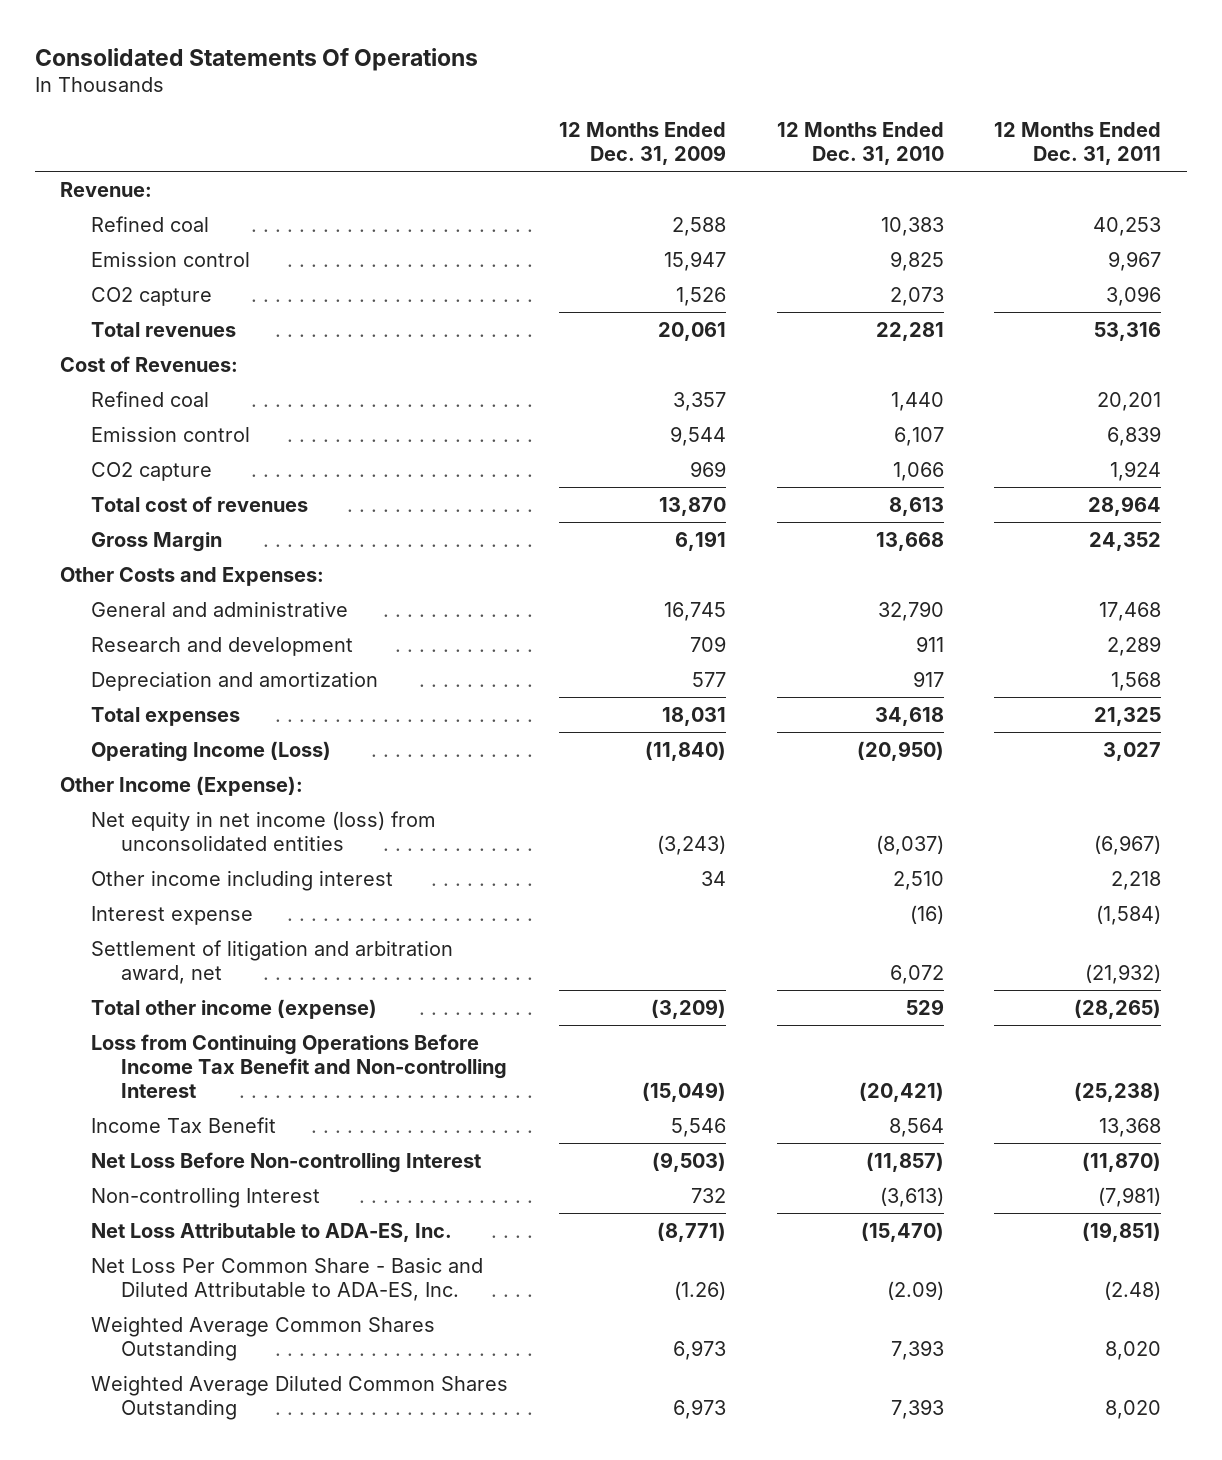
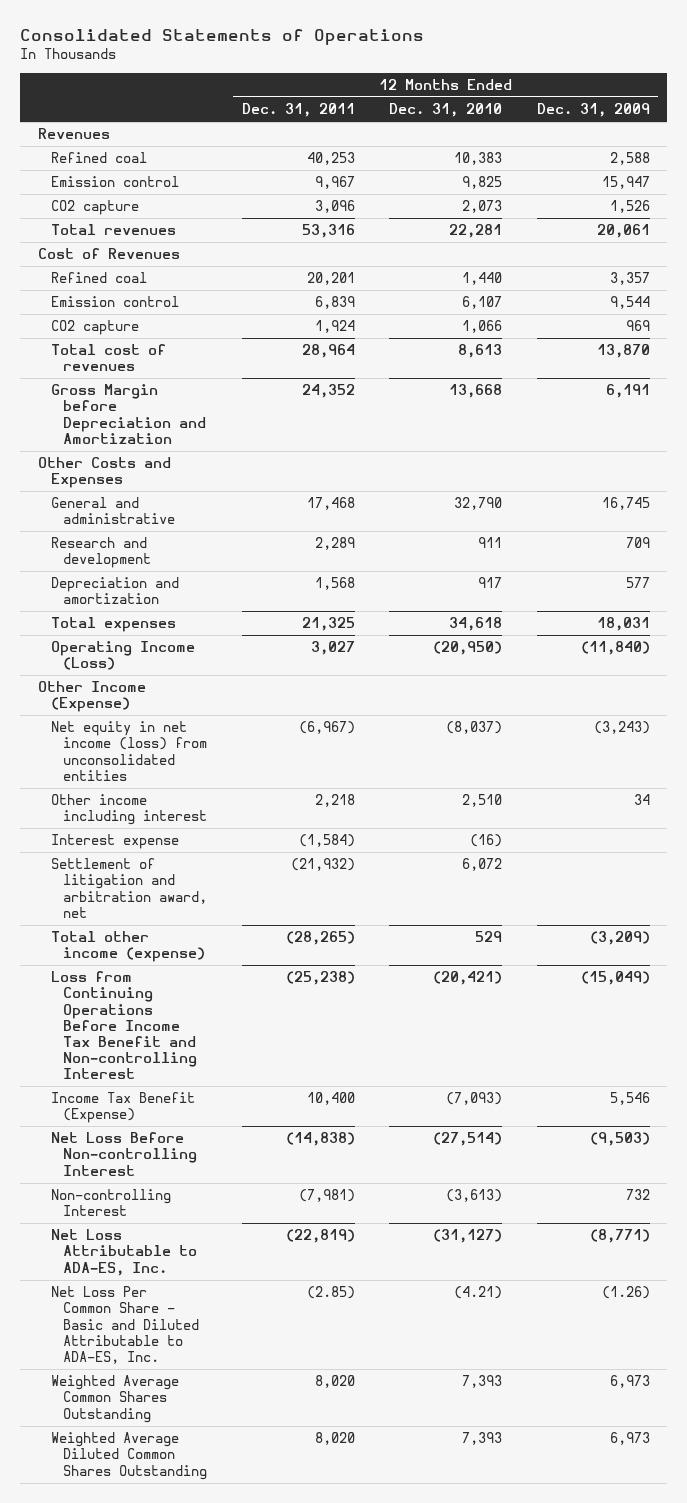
- Consolidated Statements Of Operations
+ Consolidated Statements of Operations
- | 12 Months Ended Dec. 31, 2009 | 12 Months Ended Dec. 31, 2010 | 12 Months Ended Dec. 31, 2011
+ | 12 Months Ended Dec. 31, 2011 | 12 Months Ended Dec. 31, 2010 | 12 Months Ended Dec. 31, 2009
- Revenue:
+ Revenues
- Cost of Revenues:
+ Cost of Revenues
- Gross Margin | 6,191 | 13,668 | 24,352
- Other Costs and Expenses:
+ Gross Margin before Depreciation and Amortization | 24,352 | 13,668 | 6,191
+ Other Costs and Expenses
- Other Income (Expense):
+ Other Income (Expense)
- Income Tax Benefit | 5,546 | 8,564 | 13,368
- Net Loss Before Non-controlling Interest | (9,503) | (11,857) | (11,870)
+ Income Tax Benefit (Expense) | 10,400 | (7,093) | 5,546
+ Net Loss Before Non-controlling Interest | (14,838) | (27,514) | (9,503)
- Net Loss Attributable to ADA-ES, Inc. | (8,771) | (15,470) | (19,851)
- Net Loss Per Common Share - Basic and Diluted Attributable to ADA-ES, Inc. | (1.26) | (2.09) | (2.48)
+ Net Loss Attributable to ADA-ES, Inc. | (22,819) | (31,127) | (8,771)
+ Net Loss Per Common Share - Basic and Diluted Attributable to ADA-ES, Inc. | (2.85) | (4.21) | (1.26)

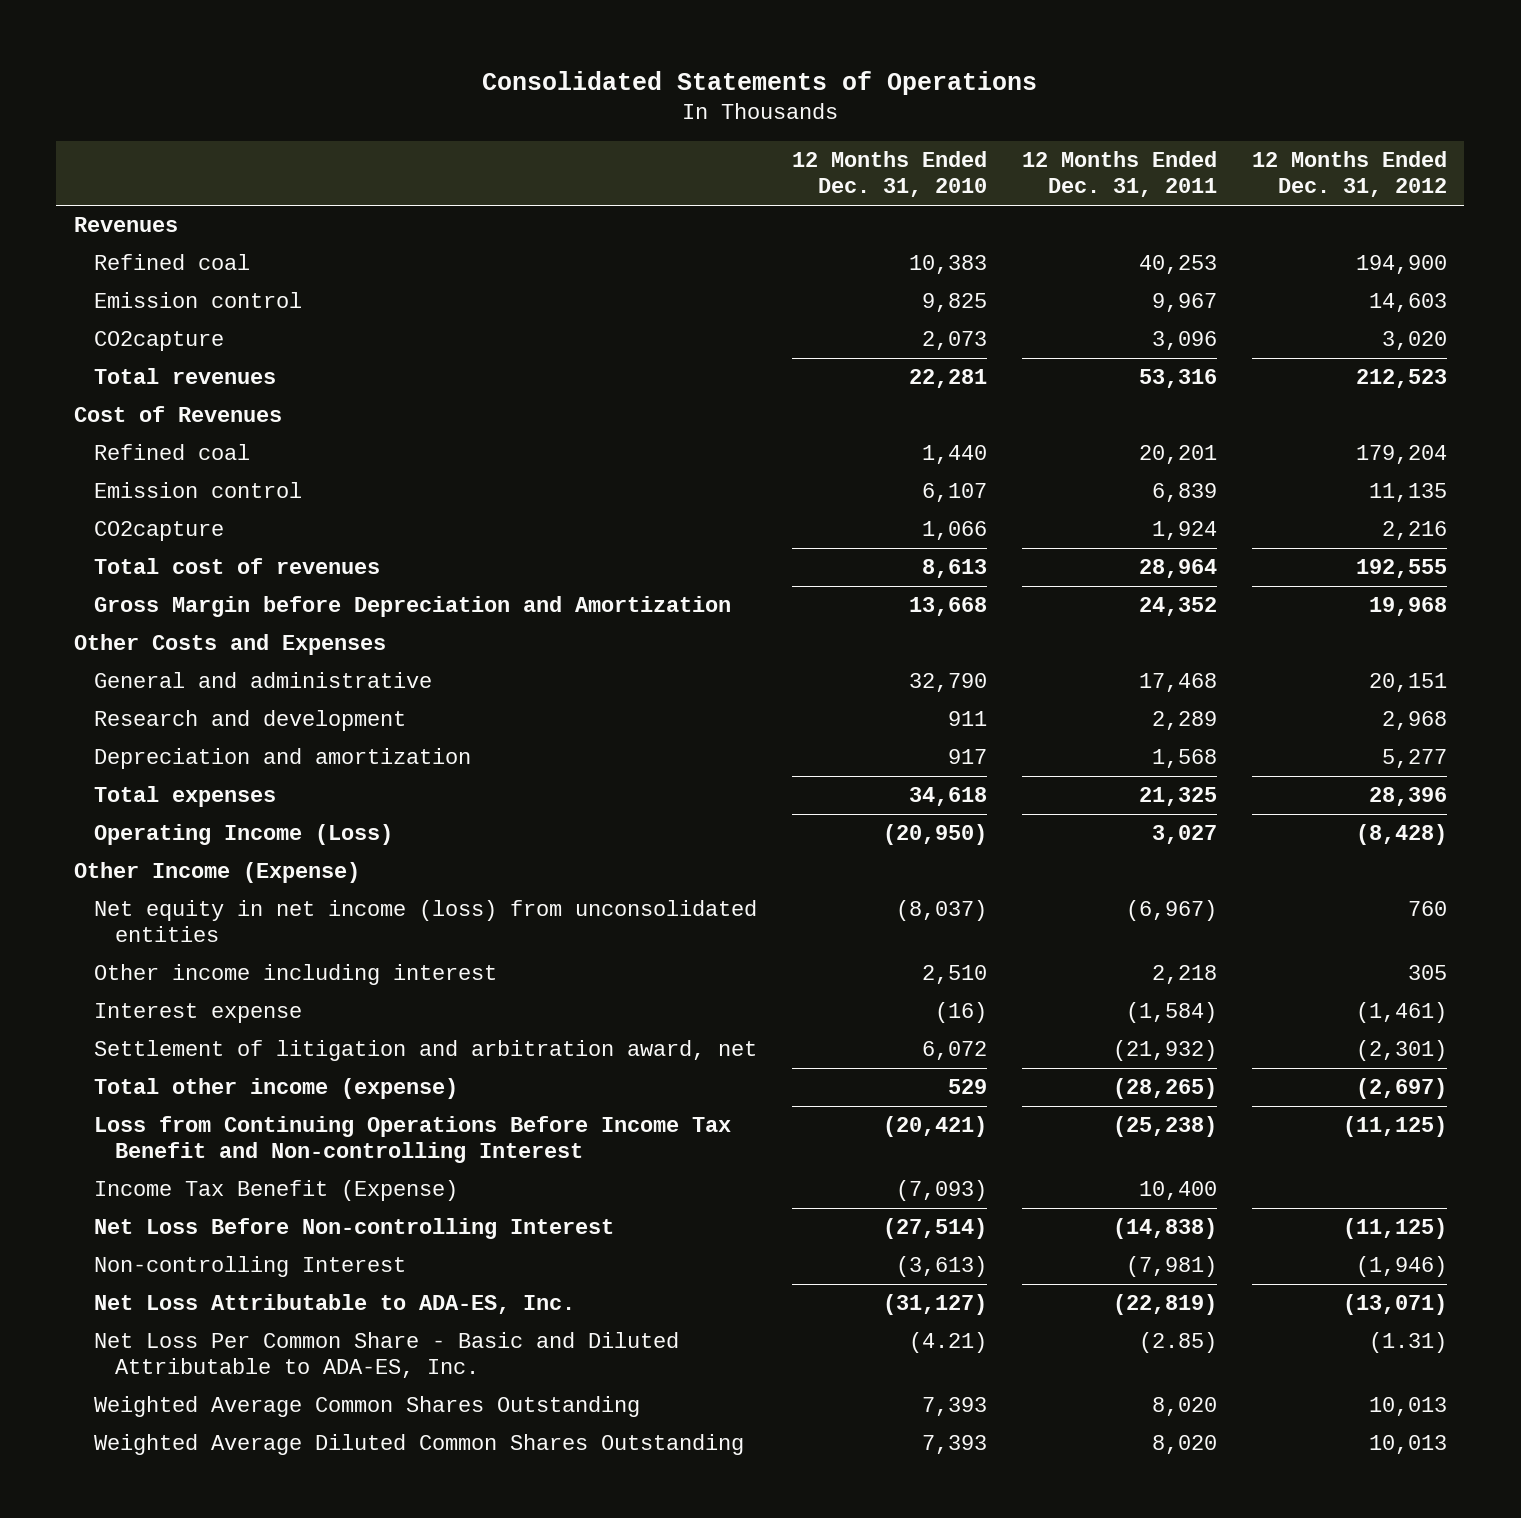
- | 12 Months Ended Dec. 31, 2011 | 12 Months Ended Dec. 31, 2010 | 12 Months Ended Dec. 31, 2009
+ | 12 Months Ended Dec. 31, 2010 | 12 Months Ended Dec. 31, 2011 | 12 Months Ended Dec. 31, 2012
- CO2 capture | 3,096 | 2,073 | 1,526
+ CO2capture | 2,073 | 3,096 | 3,020
- CO2 capture | 1,924 | 1,066 | 969
+ CO2capture | 1,066 | 1,924 | 2,216

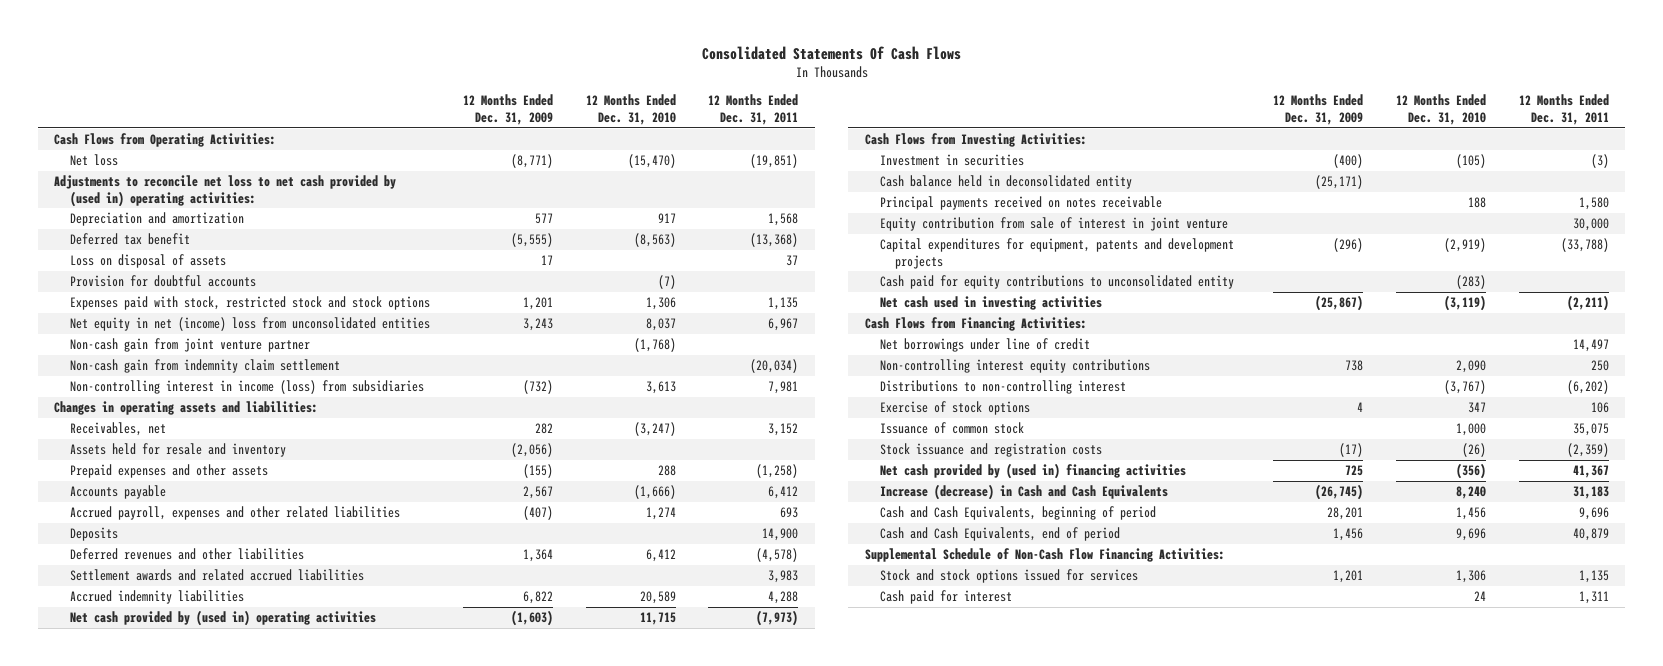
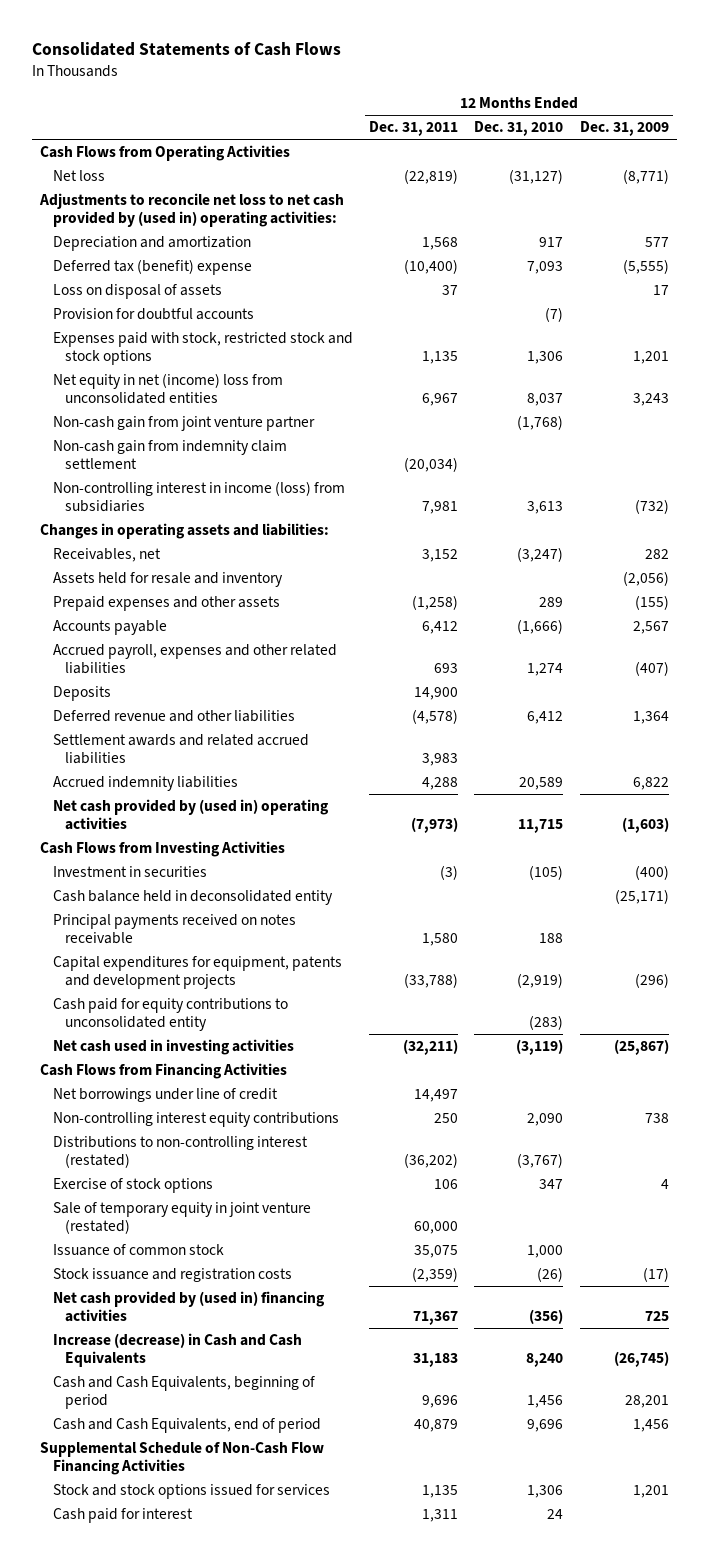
- Consolidated Statements Of Cash Flows
+ Consolidated Statements of Cash Flows
- | 12 Months Ended Dec. 31, 2009 | 12 Months Ended Dec. 31, 2010 | 12 Months Ended Dec. 31, 2011
+ | 12 Months Ended Dec. 31, 2011 | 12 Months Ended Dec. 31, 2010 | 12 Months Ended Dec. 31, 2009
- Cash Flows from Operating Activities:
- Net loss | (8,771) | (15,470) | (19,851)
+ Cash Flows from Operating Activities
+ Net loss | (22,819) | (31,127) | (8,771)
- Deferred tax benefit | (5,555) | (8,563) | (13,368)
+ Deferred tax (benefit) expense | (10,400) | 7,093 | (5,555)
- Prepaid expenses and other assets | (155) | 288 | (1,258)
+ Prepaid expenses and other assets | (1,258) | 289 | (155)
- Deferred revenues and other liabilities | 1,364 | 6,412 | (4,578)
+ Deferred revenue and other liabilities | (4,578) | 6,412 | 1,364
- Cash Flows from Investing Activities:
+ Cash Flows from Investing Activities
- Equity contribution from sale of interest in joint venture | | | 30,000
- Net cash used in investing activities | (25,867) | (3,119) | (2,211)
- Cash Flows from Financing Activities:
+ Net cash used in investing activities | (32,211) | (3,119) | (25,867)
+ Cash Flows from Financing Activities
- Distributions to non-controlling interest | | (3,767) | (6,202)
+ Distributions to non-controlling interest (restated) | (36,202) | (3,767) |
+ Sale of temporary equity in joint venture (restated) | 60,000 | |
- Net cash provided by (used in) financing activities | 725 | (356) | 41,367
+ Net cash provided by (used in) financing activities | 71,367 | (356) | 725
- Supplemental Schedule of Non-Cash Flow Financing Activities:
+ Supplemental Schedule of Non-Cash Flow Financing Activities

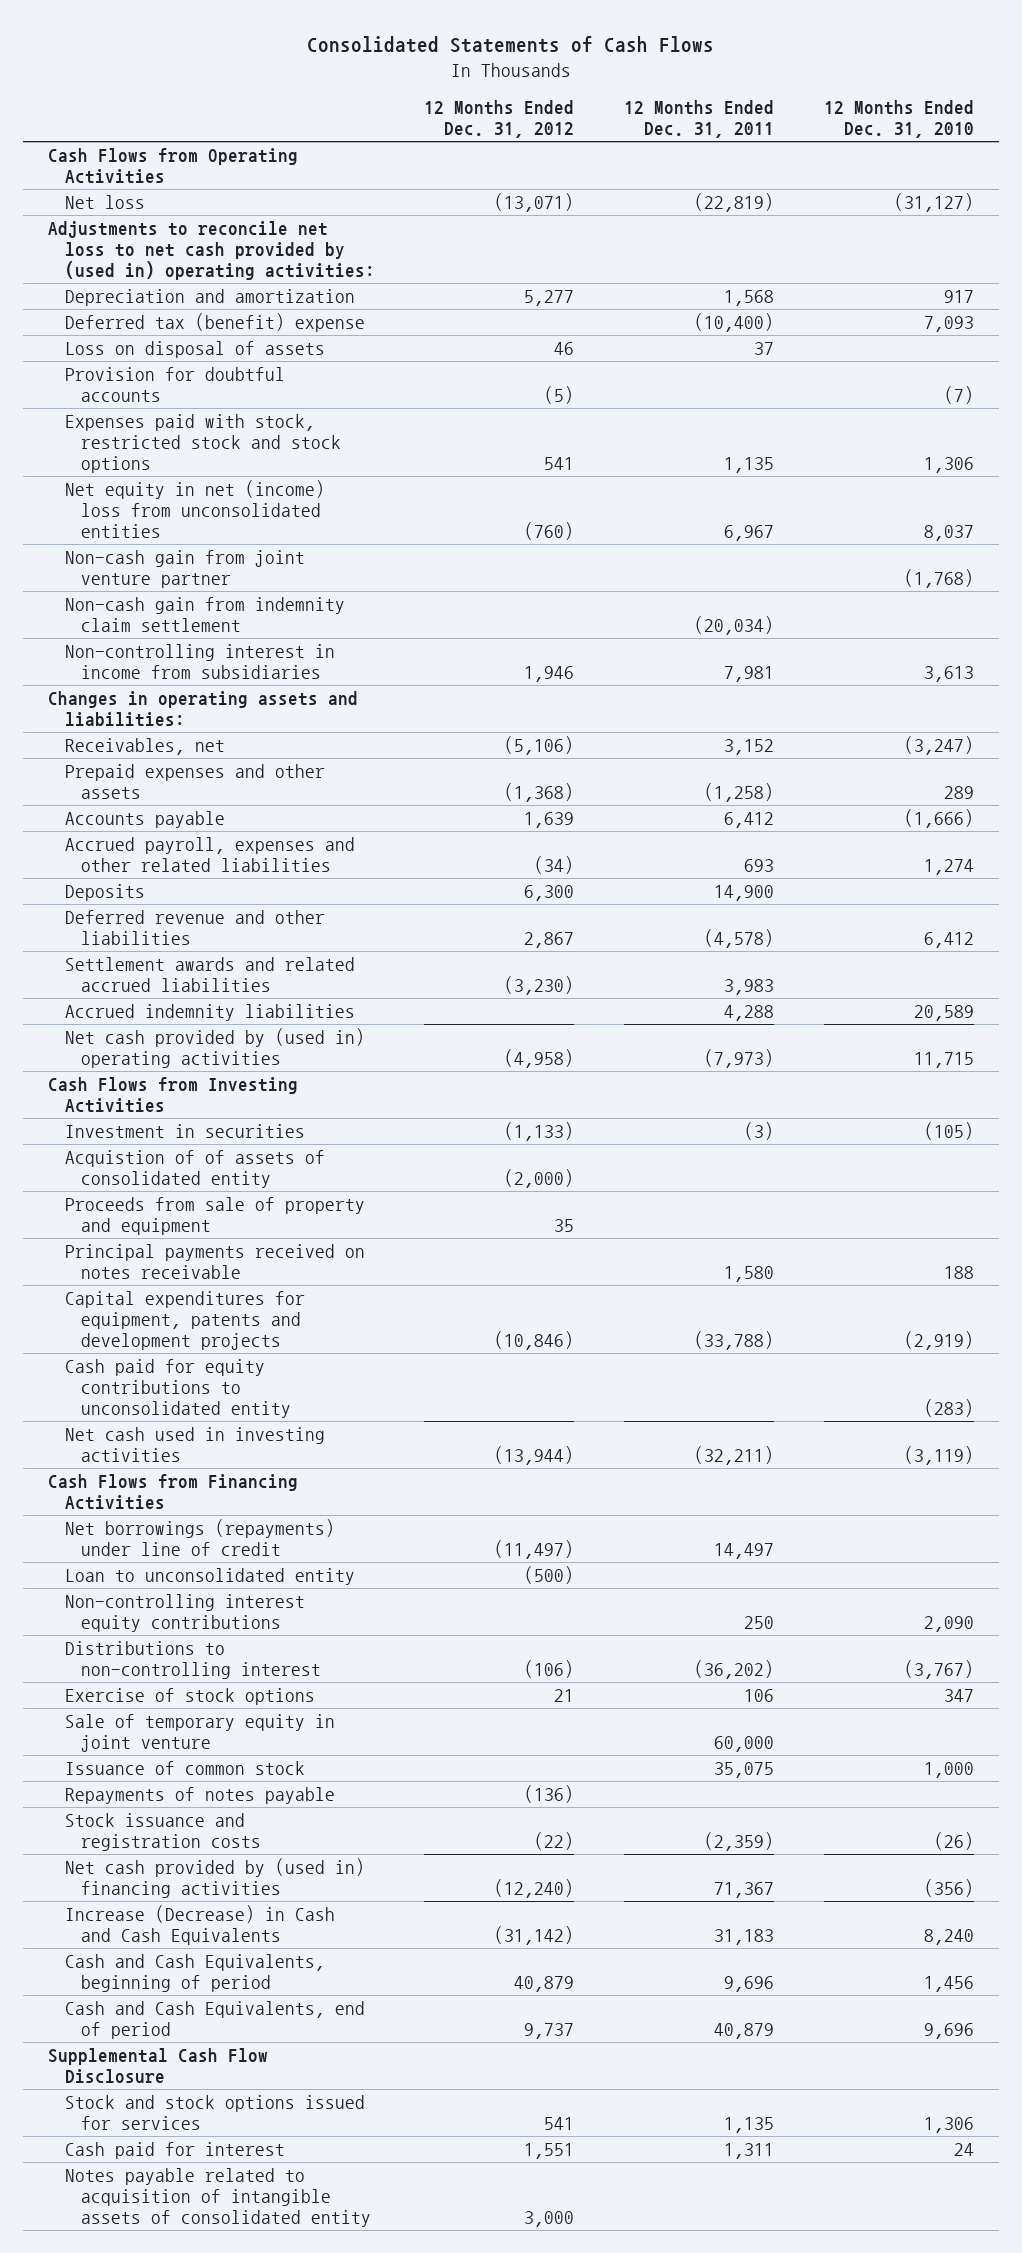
- | 12 Months Ended Dec. 31, 2011 | 12 Months Ended Dec. 31, 2010 | 12 Months Ended Dec. 31, 2009
+ | 12 Months Ended Dec. 31, 2012 | 12 Months Ended Dec. 31, 2011 | 12 Months Ended Dec. 31, 2010
- Non-controlling interest in income (loss) from subsidiaries | 7,981 | 3,613 | (732)
+ Non-controlling interest in income from subsidiaries | 1,946 | 7,981 | 3,613
- Assets held for resale and inventory | | | (2,056)
- Cash balance held in deconsolidated entity | | | (25,171)
+ Acquistion of of assets of consolidated entity | (2,000) | |
+ Proceeds from sale of property and equipment | 35 | |
- Net borrowings under line of credit | 14,497 | |
+ Net borrowings (repayments) under line of credit | (11,497) | 14,497 |
+ Loan to unconsolidated entity | (500) | |
- Distributions to non-controlling interest (restated) | (36,202) | (3,767) |
+ Distributions to non-controlling interest | (106) | (36,202) | (3,767)
- Sale of temporary equity in joint venture (restated) | 60,000 | |
+ Sale of temporary equity in joint venture | | 60,000 |
+ Repayments of notes payable | (136) | |
- Increase (decrease) in Cash and Cash Equivalents | 31,183 | 8,240 | (26,745)
+ Increase (Decrease) in Cash and Cash Equivalents | (31,142) | 31,183 | 8,240
- Supplemental Schedule of Non-Cash Flow Financing Activities
+ Supplemental Cash Flow Disclosure
+ Notes payable related to acquisition of intangible assets of consolidated entity | 3,000 | |

